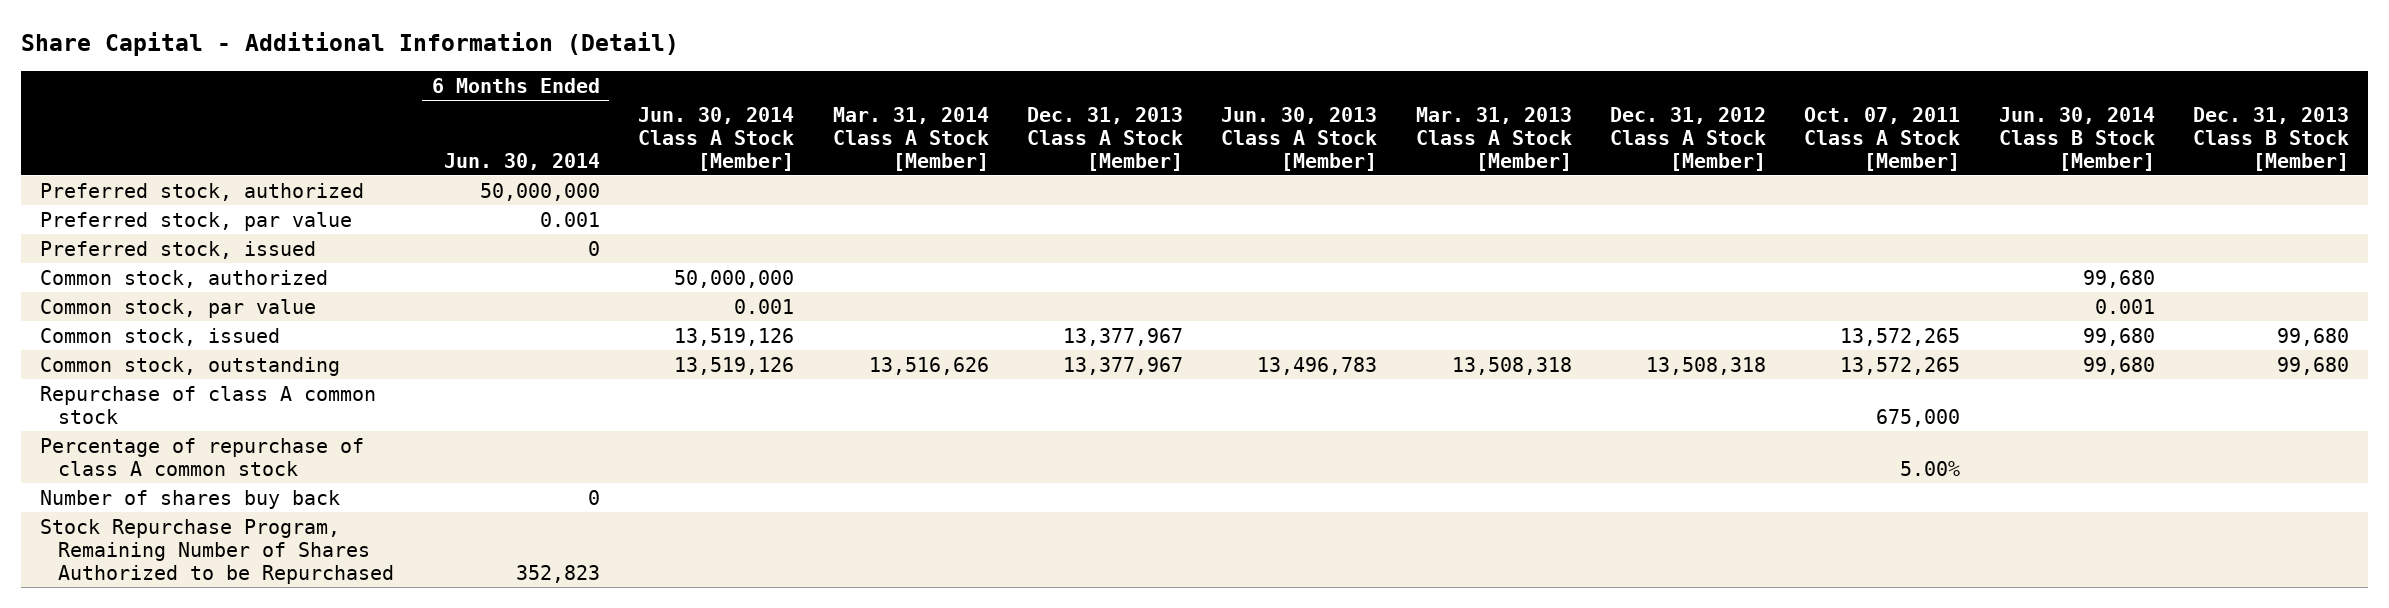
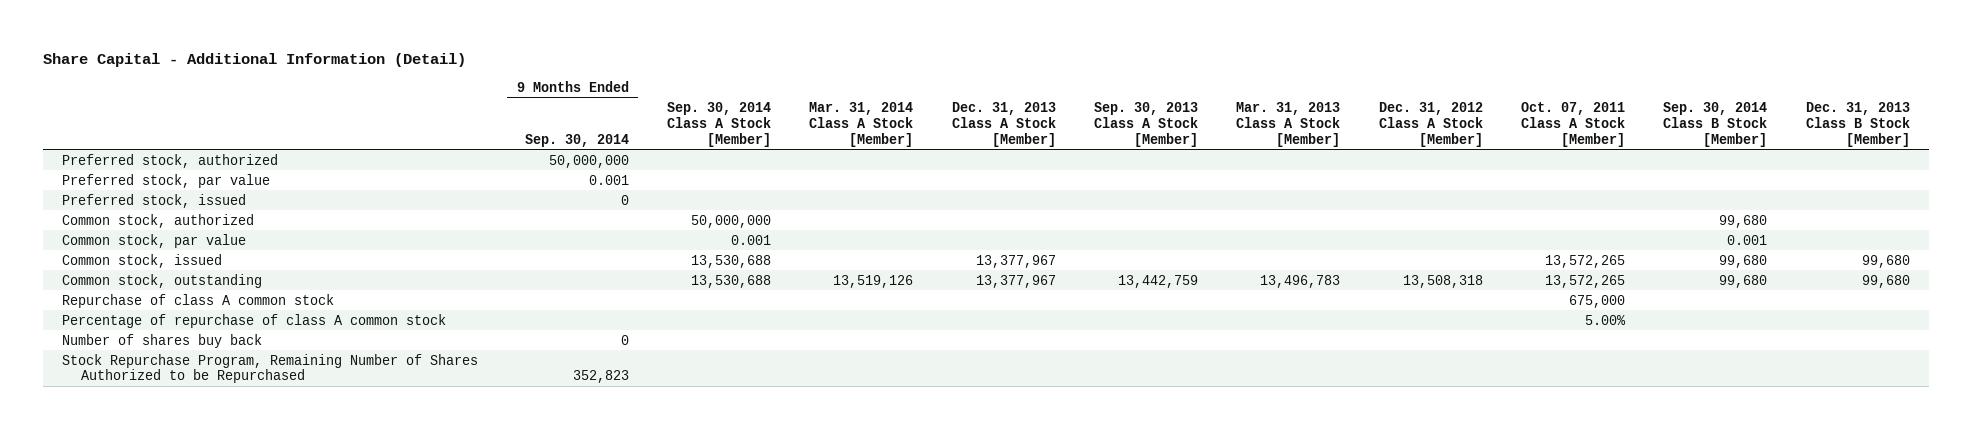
- | 6 Months Ended Jun. 30, 2014 | Jun. 30, 2014 Class A Stock [Member] | Mar. 31, 2014 Class A Stock [Member] | Dec. 31, 2013 Class A Stock [Member] | Jun. 30, 2013 Class A Stock [Member] | Mar. 31, 2013 Class A Stock [Member] | Dec. 31, 2012 Class A Stock [Member] | Oct. 07, 2011 Class A Stock [Member] | Jun. 30, 2014 Class B Stock [Member] | Dec. 31, 2013 Class B Stock [Member]
+ | 9 Months Ended Sep. 30, 2014 | Sep. 30, 2014 Class A Stock [Member] | Mar. 31, 2014 Class A Stock [Member] | Dec. 31, 2013 Class A Stock [Member] | Sep. 30, 2013 Class A Stock [Member] | Mar. 31, 2013 Class A Stock [Member] | Dec. 31, 2012 Class A Stock [Member] | Oct. 07, 2011 Class A Stock [Member] | Sep. 30, 2014 Class B Stock [Member] | Dec. 31, 2013 Class B Stock [Member]
- Common stock, outstanding | | 13,519,126 | 13,516,626 | 13,377,967 | 13,496,783 | 13,508,318 | 13,508,318 | 13,572,265 | 99,680 | 99,680
+ Common stock, outstanding | | 13,530,688 | 13,519,126 | 13,377,967 | 13,442,759 | 13,496,783 | 13,508,318 | 13,572,265 | 99,680 | 99,680

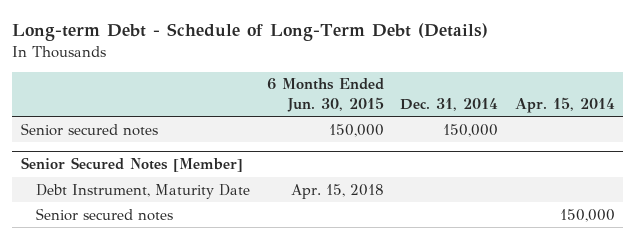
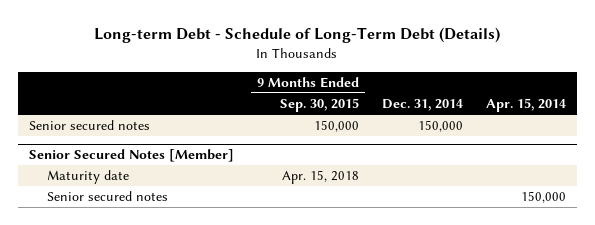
- | 6 Months Ended Jun. 30, 2015 | Dec. 31, 2014 | Apr. 15, 2014
+ | 9 Months Ended Sep. 30, 2015 | Dec. 31, 2014 | Apr. 15, 2014
@ Senior Secured Notes [Member]
- Debt Instrument, Maturity Date | Apr. 15, 2018 | |
+ Maturity date | Apr. 15, 2018 | |

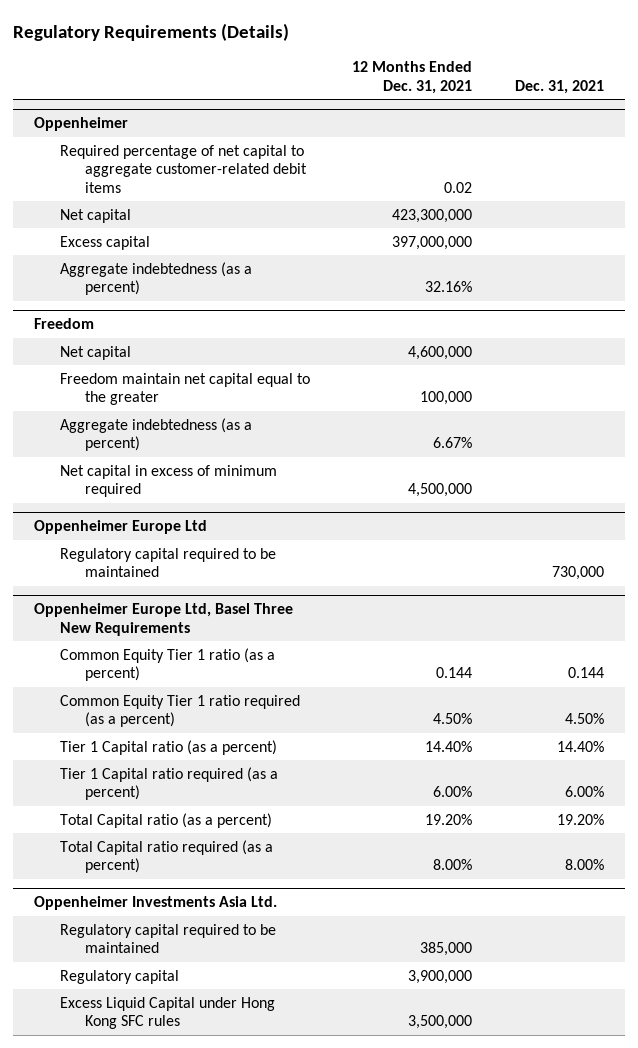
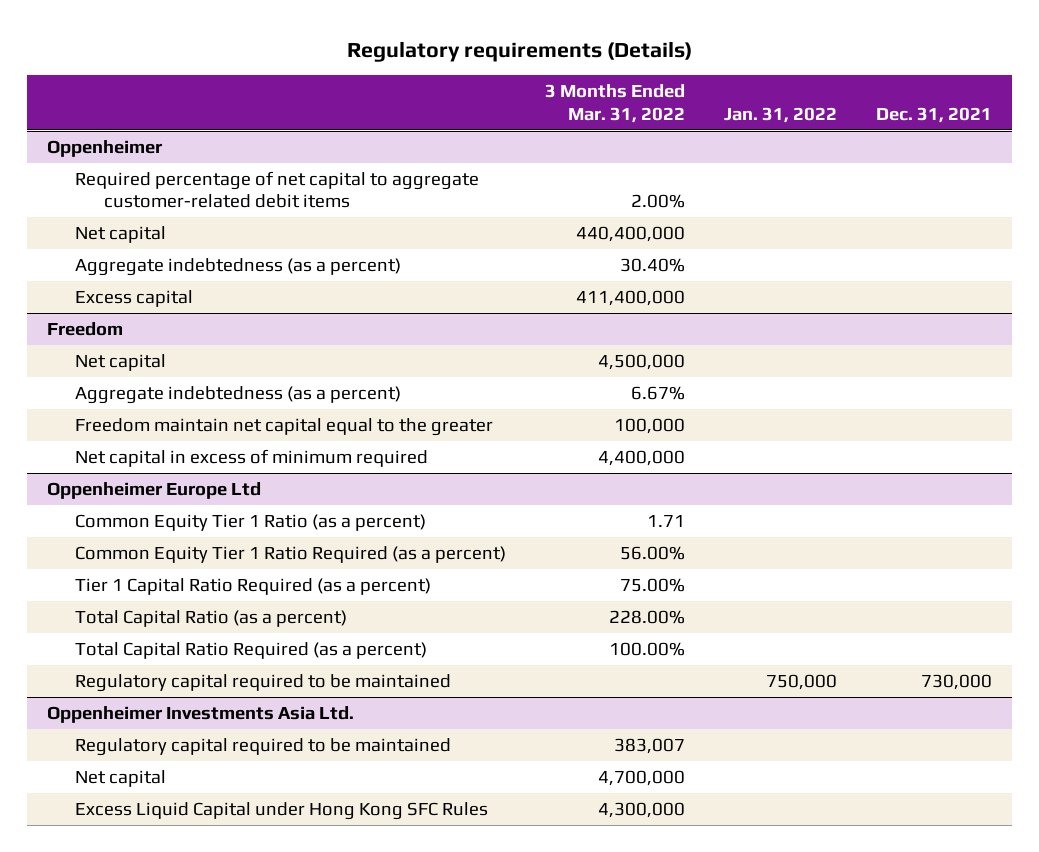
- Regulatory Requirements (Details)
+ Regulatory requirements (Details)
- | 12 Months Ended Dec. 31, 2021 | Dec. 31, 2021
+ | 3 Months Ended Mar. 31, 2022 | Jan. 31, 2022 | Dec. 31, 2021
@ Oppenheimer
moved down: Excess capital | 411,400,000 | |
@ Freedom
moved down: Freedom maintain net capital equal to the greater | 100,000 | |
@ Oppenheimer Europe Ltd
+ Common Equity Tier 1 Ratio (as a percent) | 1.71 | |
+ Common Equity Tier 1 Ratio Required (as a percent) | 56.00% | |
+ Tier 1 Capital Ratio Required (as a percent) | 75.00% | |
+ Total Capital Ratio (as a percent) | 228.00% | |
+ Total Capital Ratio Required (as a percent) | 100.00% | |
- Oppenheimer Europe Ltd, Basel Three New Requirements
- Common Equity Tier 1 ratio (as a percent) | 0.144 | 0.144
- Common Equity Tier 1 ratio required (as a percent) | 4.50% | 4.50%
- Tier 1 Capital ratio (as a percent) | 14.40% | 14.40%
- Tier 1 Capital ratio required (as a percent) | 6.00% | 6.00%
- Total Capital ratio (as a percent) | 19.20% | 19.20%
- Total Capital ratio required (as a percent) | 8.00% | 8.00%
@ Oppenheimer Investments Asia Ltd.
- Regulatory capital | 3,900,000 |
- Excess Liquid Capital under Hong Kong SFC rules | 3,500,000 |
+ Net capital | 4,700,000 | |
+ Excess Liquid Capital under Hong Kong SFC Rules | 4,300,000 | |

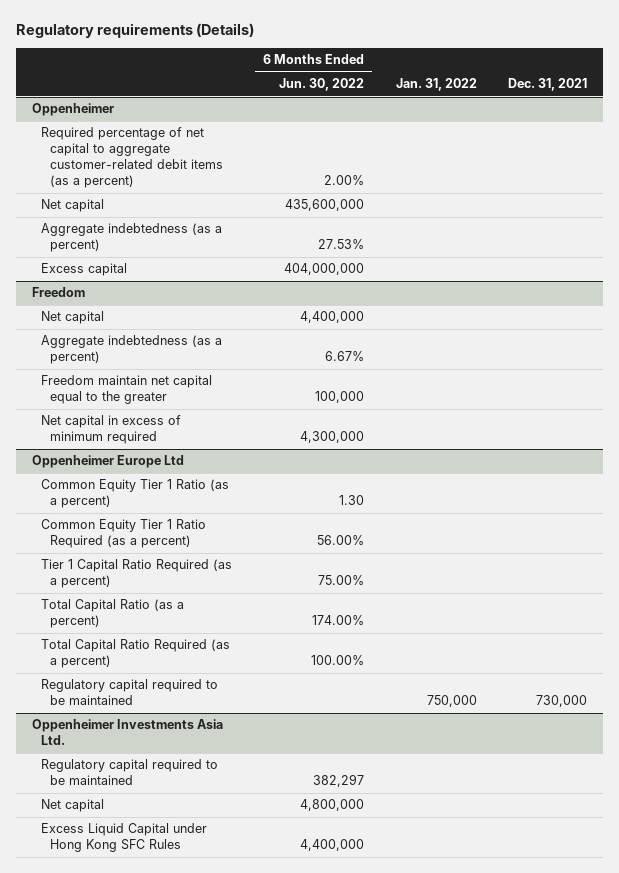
- | 3 Months Ended Mar. 31, 2022 | Jan. 31, 2022 | Dec. 31, 2021
+ | 6 Months Ended Jun. 30, 2022 | Jan. 31, 2022 | Dec. 31, 2021
@ Oppenheimer
- Required percentage of net capital to aggregate customer-related debit items | 2.00% | |
+ Required percentage of net capital to aggregate customer-related debit items (as a percent) | 2.00% | |

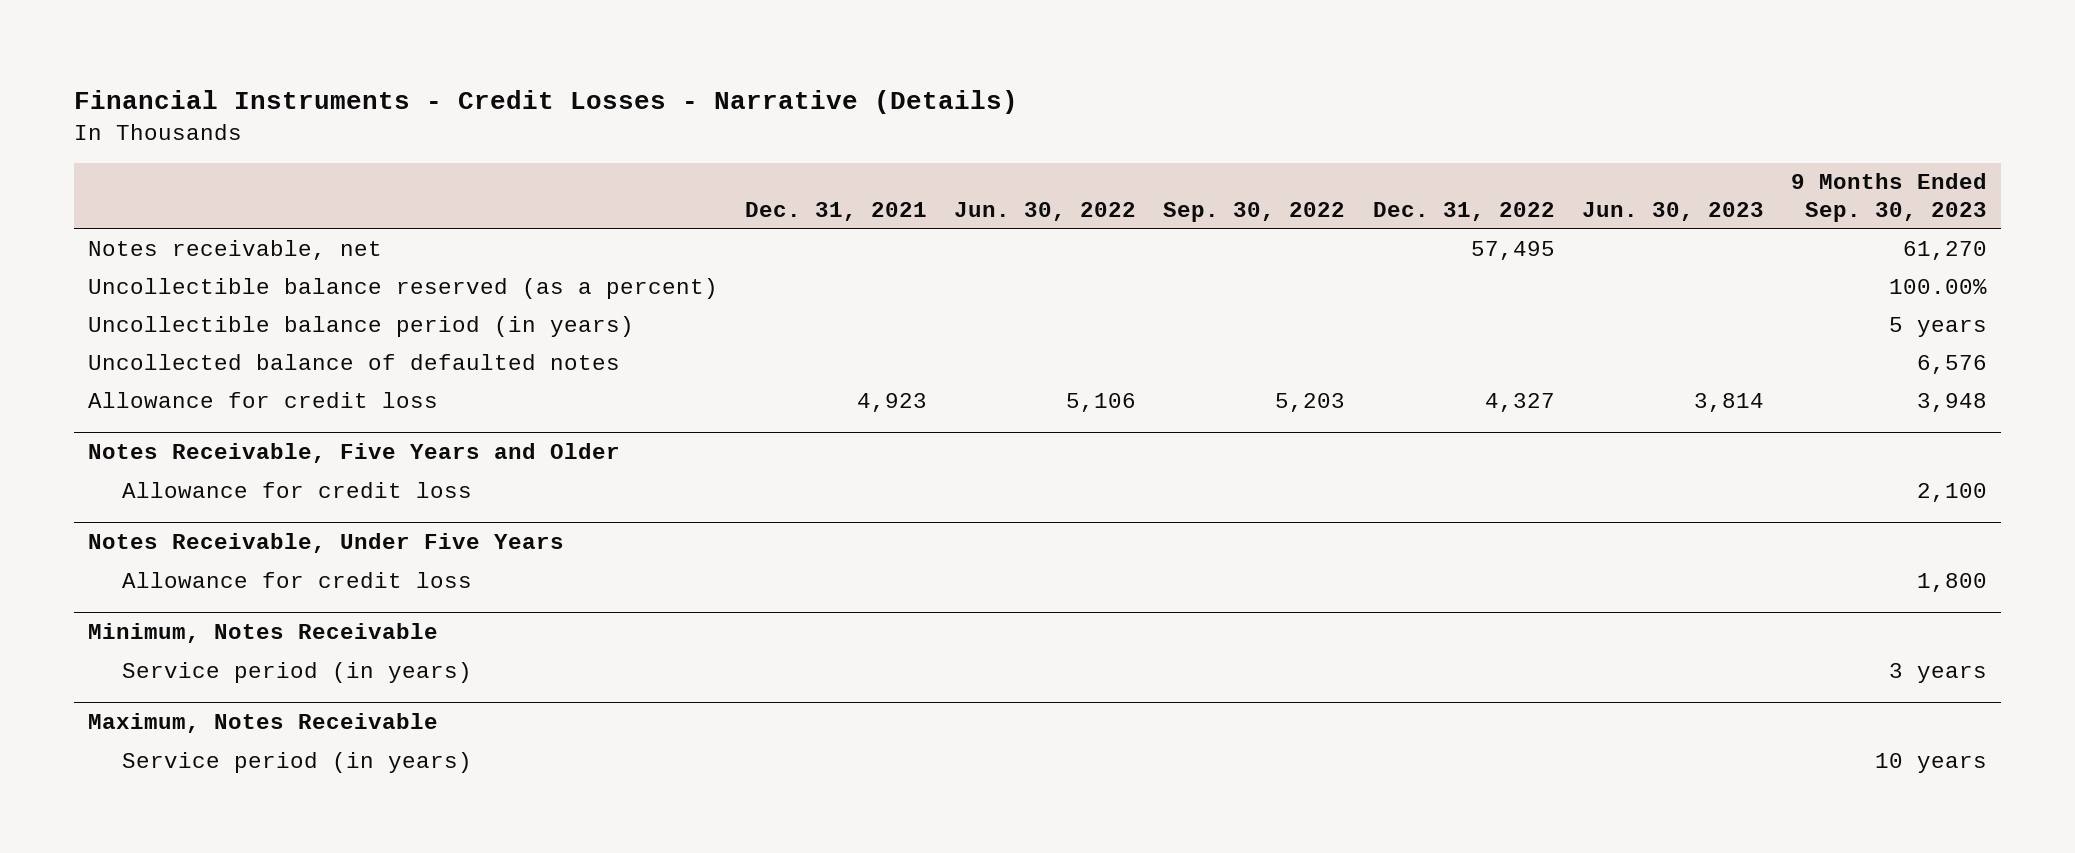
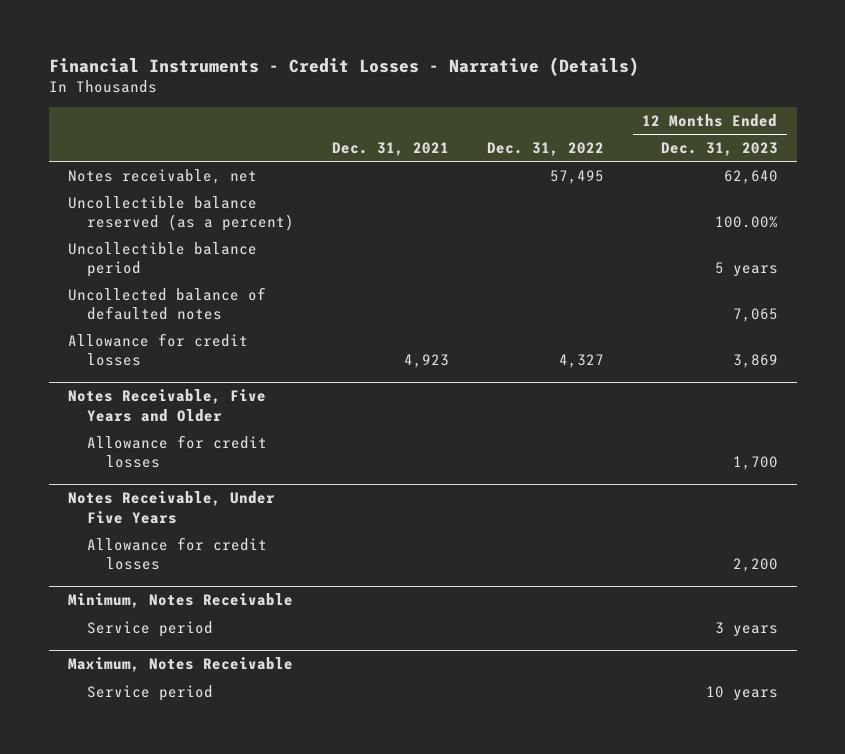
- | Dec. 31, 2021 | Jun. 30, 2022 | Sep. 30, 2022 | Dec. 31, 2022 | Jun. 30, 2023 | 9 Months Ended Sep. 30, 2023
+ | Dec. 31, 2021 | Dec. 31, 2022 | 12 Months Ended Dec. 31, 2023
- Uncollectible balance period (in years) | | | | | | 5 years
+ Uncollectible balance period | | | 5 years
- Allowance for credit loss | 4,923 | 5,106 | 5,203 | 4,327 | 3,814 | 3,948
+ Allowance for credit losses | 4,923 | 4,327 | 3,869
@ Notes Receivable, Five Years and Older
- Allowance for credit loss | | | | | | 2,100
+ Allowance for credit losses | | | 1,700
@ Notes Receivable, Under Five Years
- Allowance for credit loss | | | | | | 1,800
+ Allowance for credit losses | | | 2,200
@ Minimum, Notes Receivable
- Service period (in years) | | | | | | 3 years
+ Service period | | | 3 years
@ Maximum, Notes Receivable
- Service period (in years) | | | | | | 10 years
+ Service period | | | 10 years

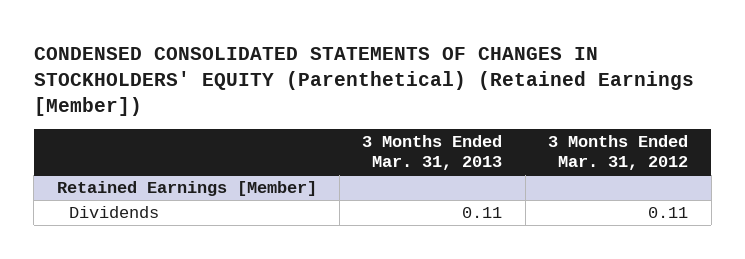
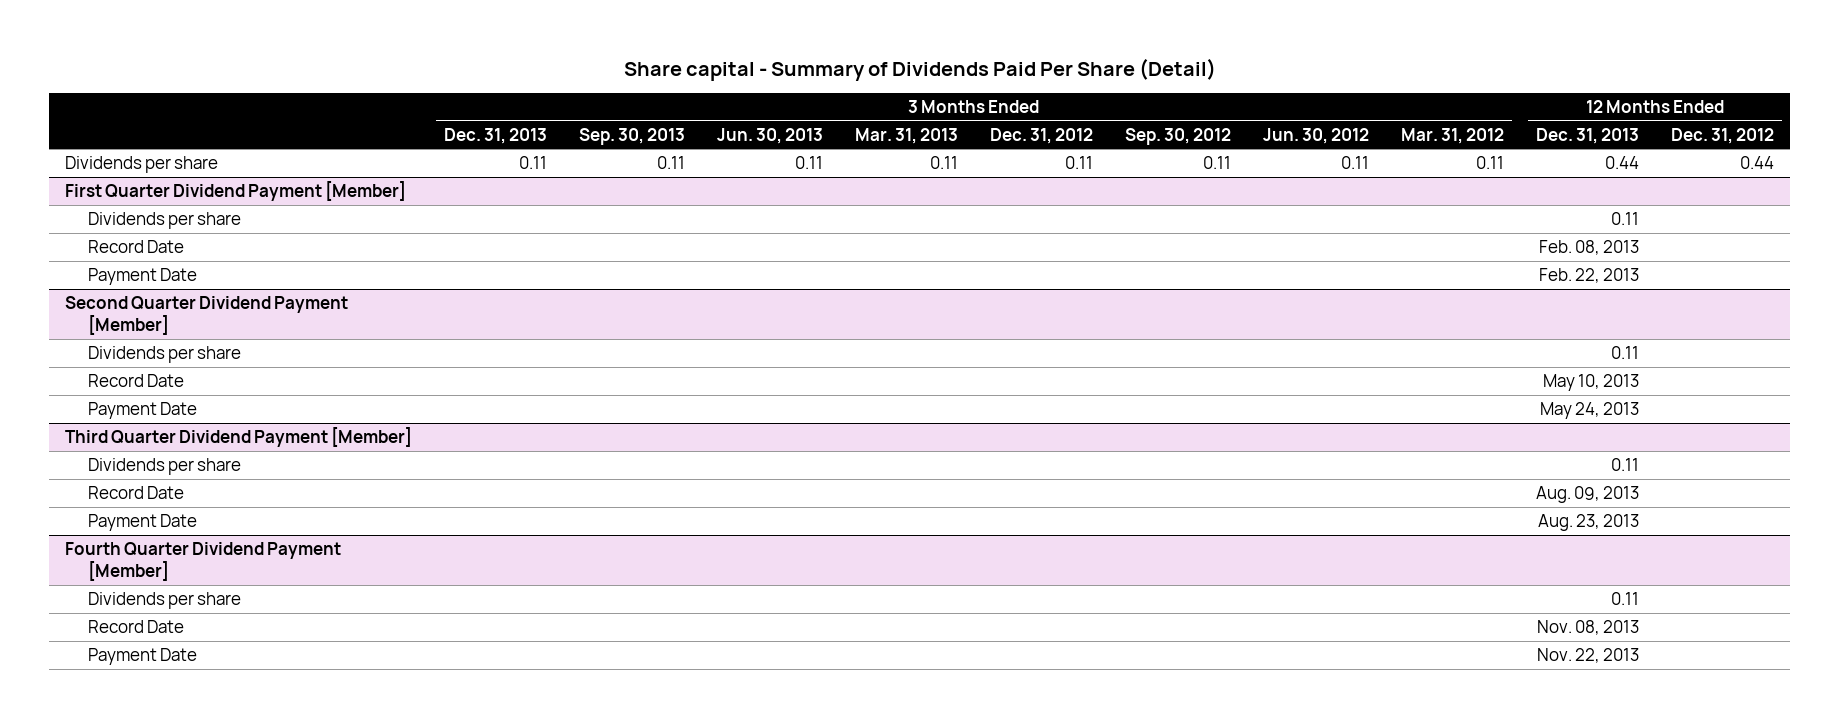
- CONDENSED CONSOLIDATED STATEMENTS OF CHANGES IN STOCKHOLDERS' EQUITY (Parenthetical) (Retained Earnings [Member])
+ Share capital - Summary of Dividends Paid Per Share (Detail)
- | 3 Months Ended Mar. 31, 2013 | 3 Months Ended Mar. 31, 2012
+ | 3 Months Ended Dec. 31, 2013 | 3 Months Ended Sep. 30, 2013 | 3 Months Ended Jun. 30, 2013 | 3 Months Ended Mar. 31, 2013 | 3 Months Ended Dec. 31, 2012 | 3 Months Ended Sep. 30, 2012 | 3 Months Ended Jun. 30, 2012 | 3 Months Ended Mar. 31, 2012 | 12 Months Ended Dec. 31, 2013 | 12 Months Ended Dec. 31, 2012
- Retained Earnings [Member]
- Dividends | 0.11 | 0.11
+ Dividends per share | 0.11 | 0.11 | 0.11 | 0.11 | 0.11 | 0.11 | 0.11 | 0.11 | 0.44 | 0.44
+ First Quarter Dividend Payment [Member]
+ Dividends per share | | | | | | | | | 0.11 |
+ Record Date | | | | | | | | | Feb. 08, 2013 |
+ Payment Date | | | | | | | | | Feb. 22, 2013 |
+ Second Quarter Dividend Payment [Member]
+ Dividends per share | | | | | | | | | 0.11 |
+ Record Date | | | | | | | | | May 10, 2013 |
+ Payment Date | | | | | | | | | May 24, 2013 |
+ Third Quarter Dividend Payment [Member]
+ Dividends per share | | | | | | | | | 0.11 |
+ Record Date | | | | | | | | | Aug. 09, 2013 |
+ Payment Date | | | | | | | | | Aug. 23, 2013 |
+ Fourth Quarter Dividend Payment [Member]
+ Dividends per share | | | | | | | | | 0.11 |
+ Record Date | | | | | | | | | Nov. 08, 2013 |
+ Payment Date | | | | | | | | | Nov. 22, 2013 |

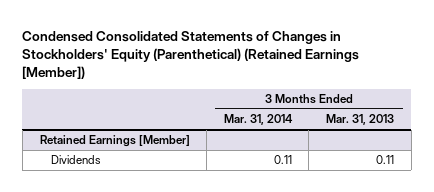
- Share capital - Summary of Dividends Paid Per Share (Detail)
+ Condensed Consolidated Statements of Changes in Stockholders' Equity (Parenthetical) (Retained Earnings [Member])
- | 3 Months Ended Dec. 31, 2013 | 3 Months Ended Sep. 30, 2013 | 3 Months Ended Jun. 30, 2013 | 3 Months Ended Mar. 31, 2013 | 3 Months Ended Dec. 31, 2012 | 3 Months Ended Sep. 30, 2012 | 3 Months Ended Jun. 30, 2012 | 3 Months Ended Mar. 31, 2012 | 12 Months Ended Dec. 31, 2013 | 12 Months Ended Dec. 31, 2012
+ | 3 Months Ended Mar. 31, 2014 | 3 Months Ended Mar. 31, 2013
- Dividends per share | 0.11 | 0.11 | 0.11 | 0.11 | 0.11 | 0.11 | 0.11 | 0.11 | 0.44 | 0.44
- First Quarter Dividend Payment [Member]
- Dividends per share | | | | | | | | | 0.11 |
- Record Date | | | | | | | | | Feb. 08, 2013 |
- Payment Date | | | | | | | | | Feb. 22, 2013 |
- Second Quarter Dividend Payment [Member]
- Dividends per share | | | | | | | | | 0.11 |
- Record Date | | | | | | | | | May 10, 2013 |
- Payment Date | | | | | | | | | May 24, 2013 |
- Third Quarter Dividend Payment [Member]
- Dividends per share | | | | | | | | | 0.11 |
- Record Date | | | | | | | | | Aug. 09, 2013 |
- Payment Date | | | | | | | | | Aug. 23, 2013 |
- Fourth Quarter Dividend Payment [Member]
- Dividends per share | | | | | | | | | 0.11 |
- Record Date | | | | | | | | | Nov. 08, 2013 |
- Payment Date | | | | | | | | | Nov. 22, 2013 |
+ Retained Earnings [Member]
+ Dividends | 0.11 | 0.11

